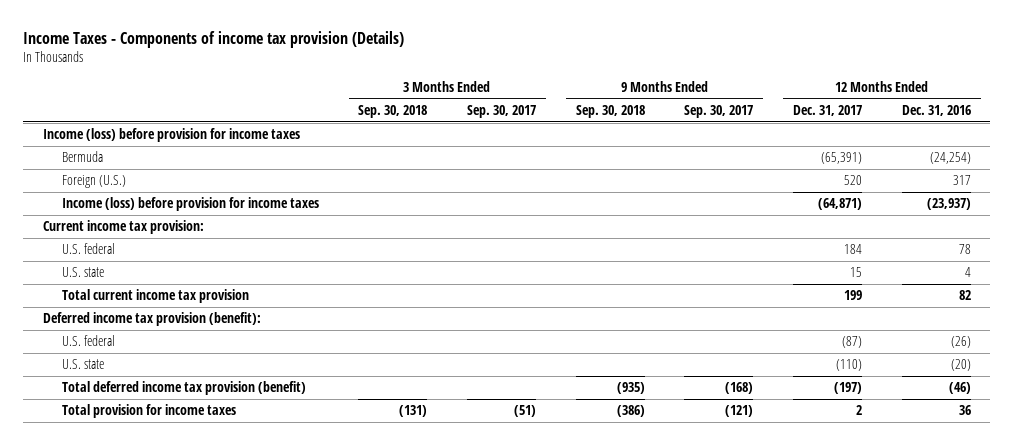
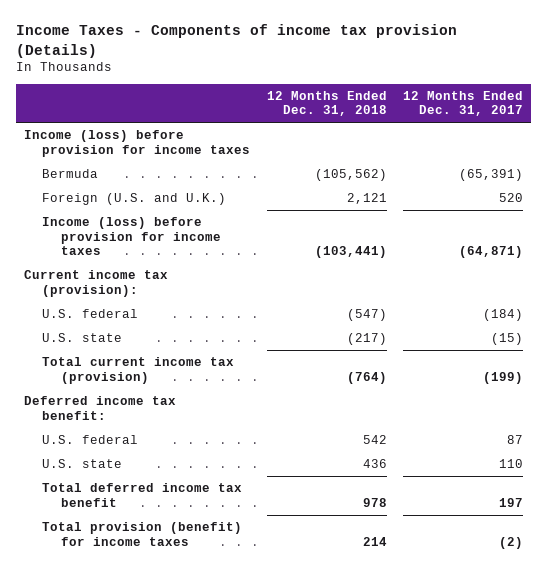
- | 3 Months Ended Sep. 30, 2018 | 3 Months Ended Sep. 30, 2017 | 9 Months Ended Sep. 30, 2018 | 9 Months Ended Sep. 30, 2017 | 12 Months Ended Dec. 31, 2017 | 12 Months Ended Dec. 31, 2016
+ | 12 Months Ended Dec. 31, 2018 | 12 Months Ended Dec. 31, 2017
- Foreign (U.S.) | | | | | 520 | 317
+ Foreign (U.S. and U.K.) | 2,121 | 520
- Current income tax provision:
- U.S. federal | | | | | 184 | 78
- U.S. state | | | | | 15 | 4
- Total current income tax provision | | | | | 199 | 82
- Deferred income tax provision (benefit):
- U.S. federal | | | | | (87) | (26)
- U.S. state | | | | | (110) | (20)
- Total deferred income tax provision (benefit) | | | (935) | (168) | (197) | (46)
- Total provision for income taxes | (131) | (51) | (386) | (121) | 2 | 36
+ Current income tax (provision):
+ U.S. federal | (547) | (184)
+ U.S. state | (217) | (15)
+ Total current income tax (provision) | (764) | (199)
+ Deferred income tax benefit:
+ U.S. federal | 542 | 87
+ U.S. state | 436 | 110
+ Total deferred income tax benefit | 978 | 197
+ Total provision (benefit) for income taxes | 214 | (2)

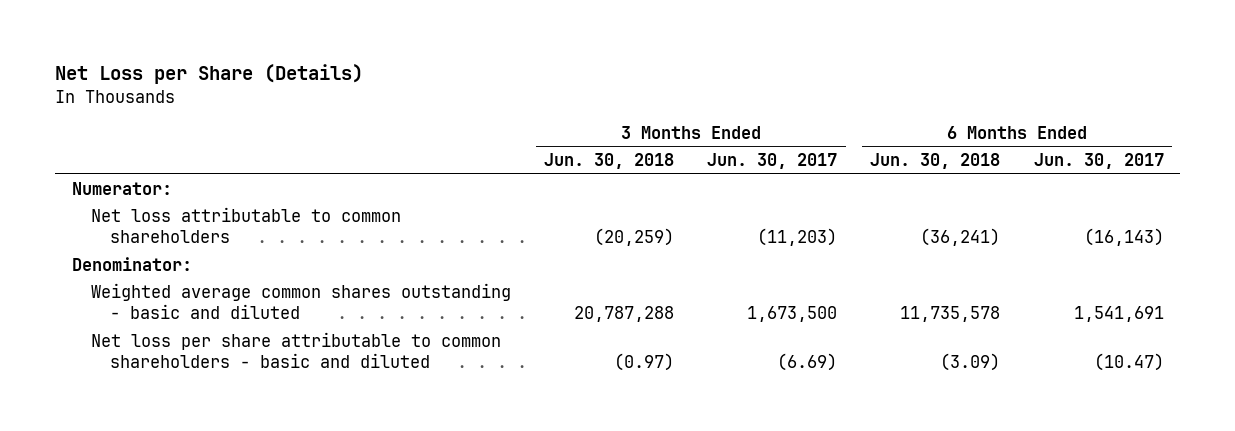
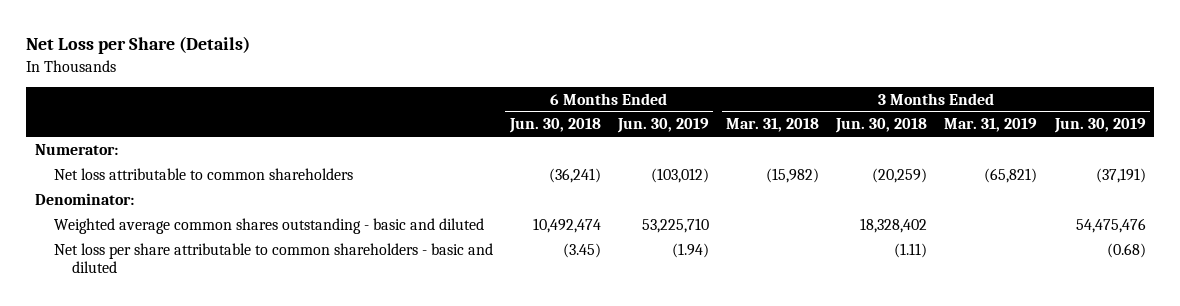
- | 3 Months Ended Jun. 30, 2018 | 3 Months Ended Jun. 30, 2017 | 6 Months Ended Jun. 30, 2018 | 6 Months Ended Jun. 30, 2017
+ | 6 Months Ended Jun. 30, 2018 | 6 Months Ended Jun. 30, 2019 | 3 Months Ended Mar. 31, 2018 | 3 Months Ended Jun. 30, 2018 | 3 Months Ended Mar. 31, 2019 | 3 Months Ended Jun. 30, 2019
- Weighted average common shares outstanding - basic and diluted | 20,787,288 | 1,673,500 | 11,735,578 | 1,541,691
- Net loss per share attributable to common shareholders - basic and diluted | (0.97) | (6.69) | (3.09) | (10.47)
+ Weighted average common shares outstanding - basic and diluted | 10,492,474 | 53,225,710 | | 18,328,402 | | 54,475,476
+ Net loss per share attributable to common shareholders - basic and diluted | (3.45) | (1.94) | | (1.11) | | (0.68)

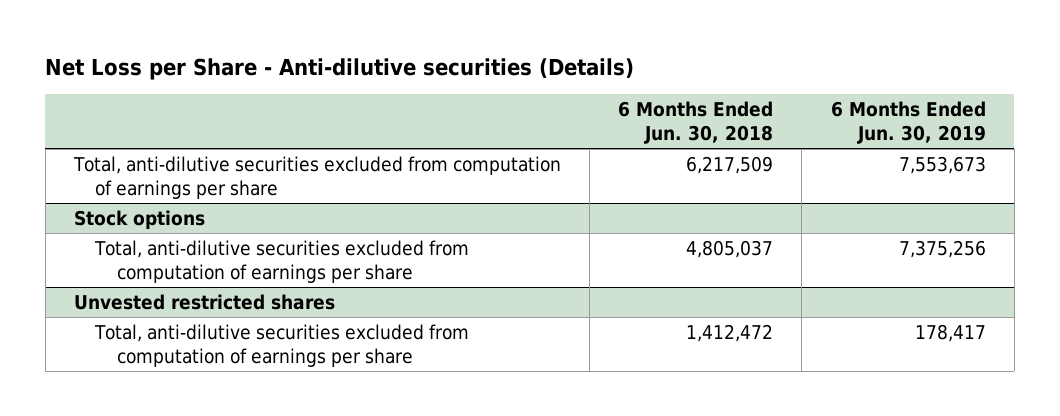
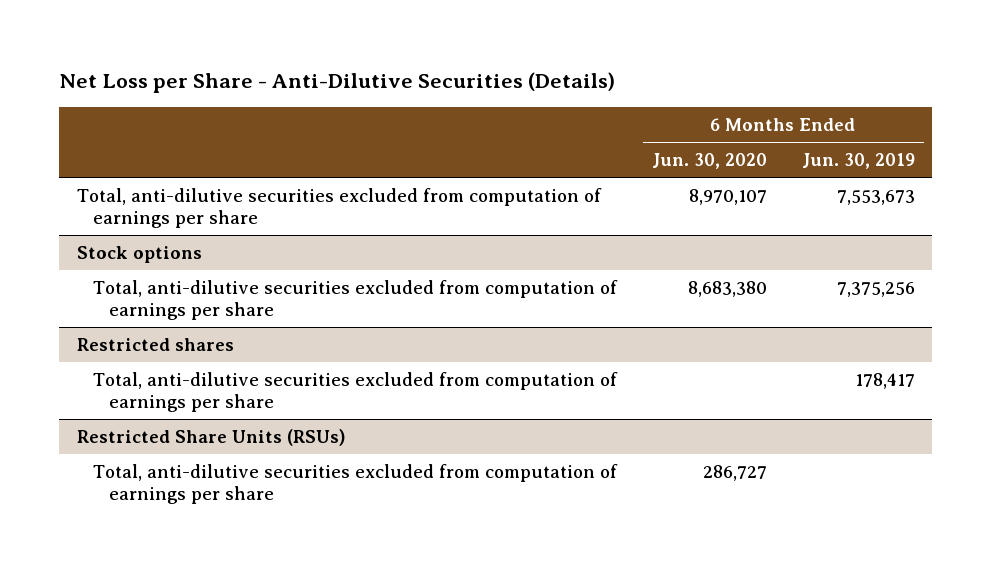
- Net Loss per Share - Anti-dilutive securities (Details)
+ Net Loss per Share - Anti-Dilutive Securities (Details)
- | 6 Months Ended Jun. 30, 2018 | 6 Months Ended Jun. 30, 2019
+ | 6 Months Ended Jun. 30, 2020 | 6 Months Ended Jun. 30, 2019
- Unvested restricted shares
+ Restricted shares
+ Restricted Share Units (RSUs)
+ Total, anti-dilutive securities excluded from computation of earnings per share | 286,727 |

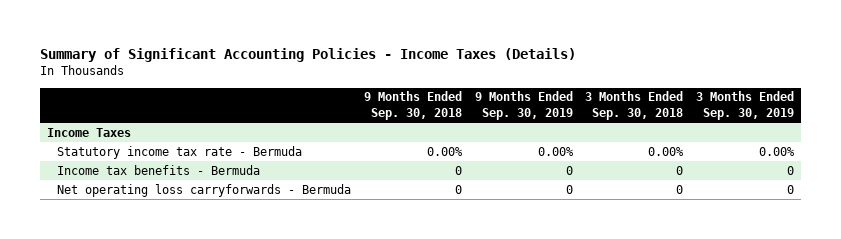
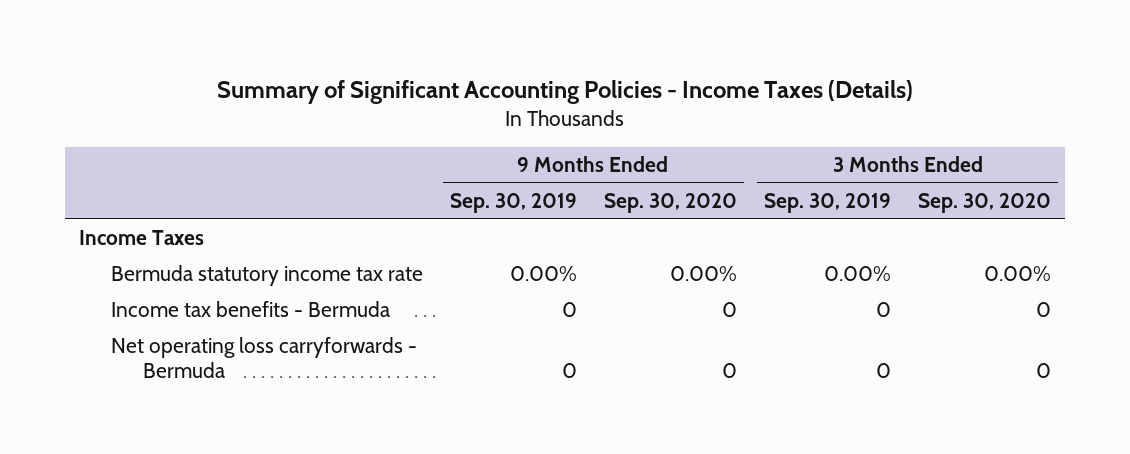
- | 9 Months Ended Sep. 30, 2018 | 9 Months Ended Sep. 30, 2019 | 3 Months Ended Sep. 30, 2018 | 3 Months Ended Sep. 30, 2019
+ | 9 Months Ended Sep. 30, 2019 | 9 Months Ended Sep. 30, 2020 | 3 Months Ended Sep. 30, 2019 | 3 Months Ended Sep. 30, 2020
- Statutory income tax rate - Bermuda | 0.00% | 0.00% | 0.00% | 0.00%
+ Bermuda statutory income tax rate | 0.00% | 0.00% | 0.00% | 0.00%

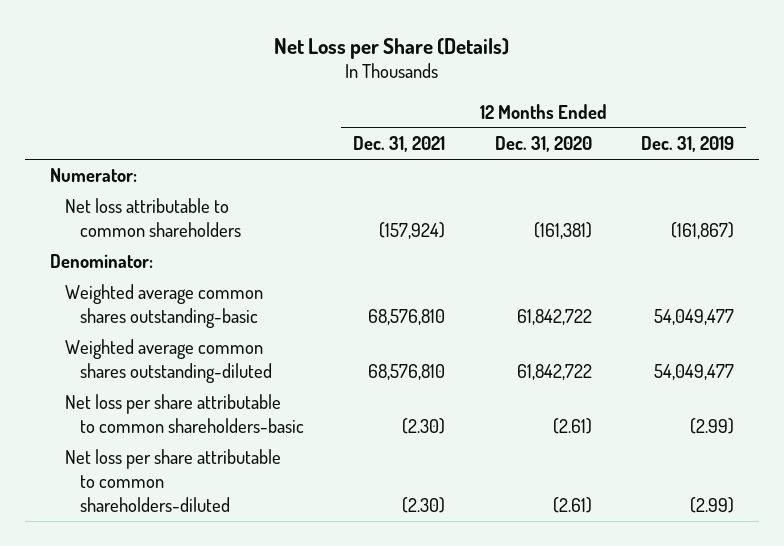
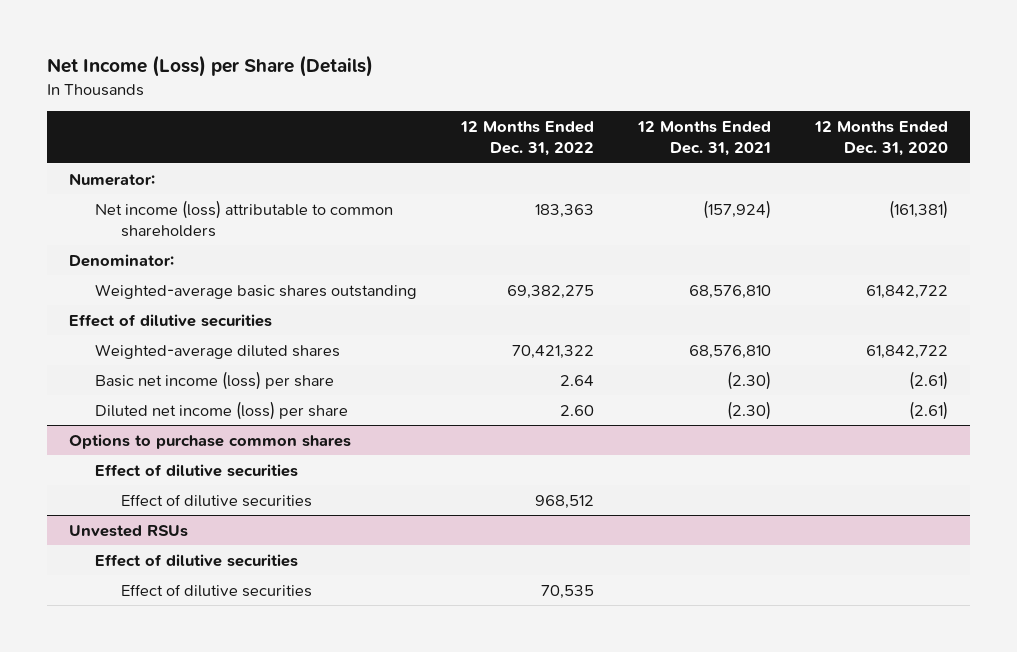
- Net Loss per Share (Details)
+ Net Income (Loss) per Share (Details)
- | 12 Months Ended Dec. 31, 2021 | 12 Months Ended Dec. 31, 2020 | 12 Months Ended Dec. 31, 2019
+ | 12 Months Ended Dec. 31, 2022 | 12 Months Ended Dec. 31, 2021 | 12 Months Ended Dec. 31, 2020
- Net loss attributable to common shareholders | (157,924) | (161,381) | (161,867)
+ Net income (loss) attributable to common shareholders | 183,363 | (157,924) | (161,381)
- Weighted average common shares outstanding-basic | 68,576,810 | 61,842,722 | 54,049,477
- Weighted average common shares outstanding-diluted | 68,576,810 | 61,842,722 | 54,049,477
- Net loss per share attributable to common shareholders-basic | (2.30) | (2.61) | (2.99)
- Net loss per share attributable to common shareholders-diluted | (2.30) | (2.61) | (2.99)
+ Weighted-average basic shares outstanding | 69,382,275 | 68,576,810 | 61,842,722
+ Effect of dilutive securities
+ Weighted-average diluted shares | 70,421,322 | 68,576,810 | 61,842,722
+ Basic net income (loss) per share | 2.64 | (2.30) | (2.61)
+ Diluted net income (loss) per share | 2.60 | (2.30) | (2.61)
+ Options to purchase common shares
+ Effect of dilutive securities
+ Effect of dilutive securities | 968,512 | |
+ Unvested RSUs
+ Effect of dilutive securities
+ Effect of dilutive securities | 70,535 | |

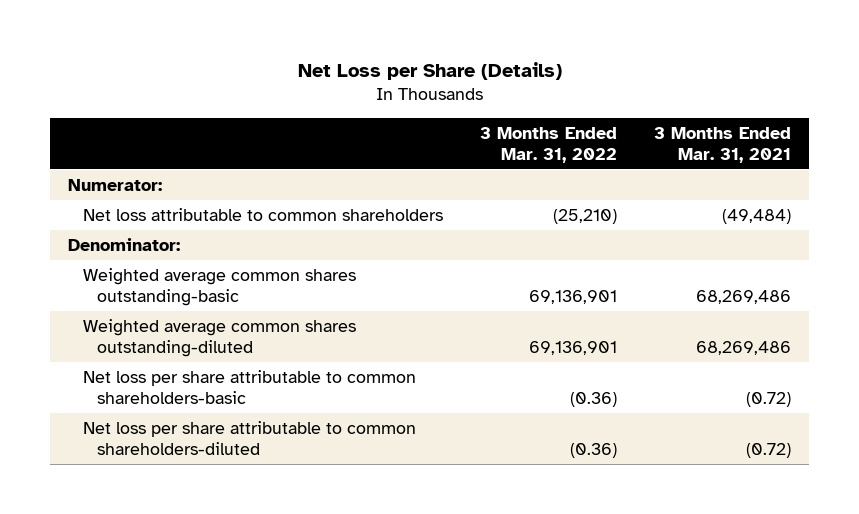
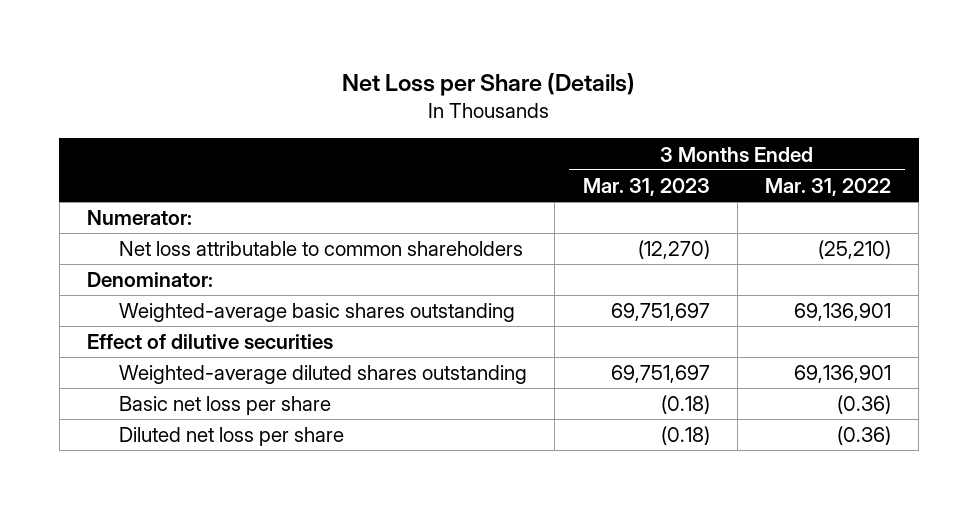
- | 3 Months Ended Mar. 31, 2022 | 3 Months Ended Mar. 31, 2021
+ | 3 Months Ended Mar. 31, 2023 | 3 Months Ended Mar. 31, 2022
- Weighted average common shares outstanding-basic | 69,136,901 | 68,269,486
- Weighted average common shares outstanding-diluted | 69,136,901 | 68,269,486
- Net loss per share attributable to common shareholders-basic | (0.36) | (0.72)
- Net loss per share attributable to common shareholders-diluted | (0.36) | (0.72)
+ Weighted-average basic shares outstanding | 69,751,697 | 69,136,901
+ Effect of dilutive securities
+ Weighted-average diluted shares outstanding | 69,751,697 | 69,136,901
+ Basic net loss per share | (0.18) | (0.36)
+ Diluted net loss per share | (0.18) | (0.36)

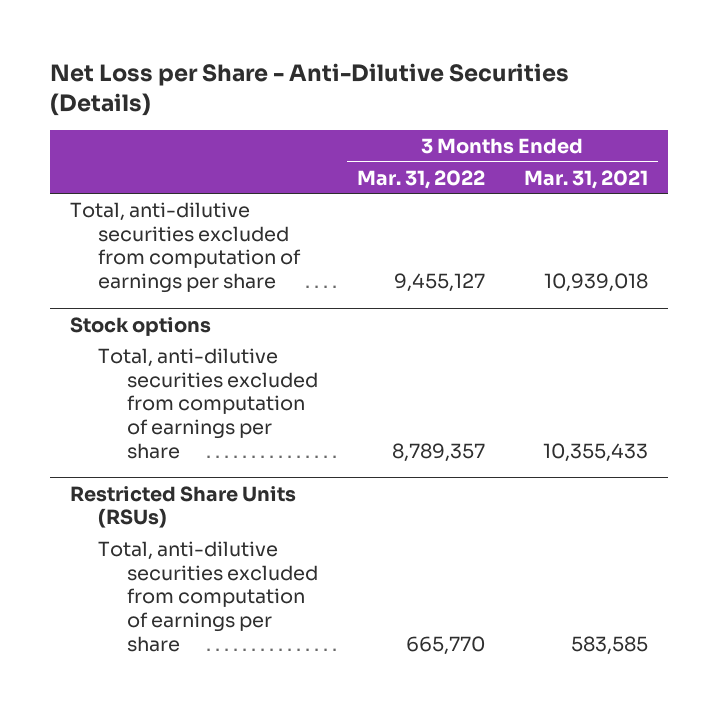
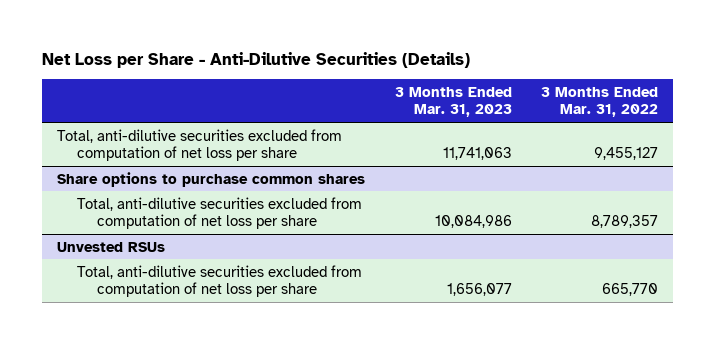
- | 3 Months Ended Mar. 31, 2022 | 3 Months Ended Mar. 31, 2021
+ | 3 Months Ended Mar. 31, 2023 | 3 Months Ended Mar. 31, 2022
- Total, anti-dilutive securities excluded from computation of earnings per share | 9,455,127 | 10,939,018
- Stock options
- Total, anti-dilutive securities excluded from computation of earnings per share | 8,789,357 | 10,355,433
- Restricted Share Units (RSUs)
- Total, anti-dilutive securities excluded from computation of earnings per share | 665,770 | 583,585
+ Total, anti-dilutive securities excluded from computation of net loss per share | 11,741,063 | 9,455,127
+ Share options to purchase common shares
+ Total, anti-dilutive securities excluded from computation of net loss per share | 10,084,986 | 8,789,357
+ Unvested RSUs
+ Total, anti-dilutive securities excluded from computation of net loss per share | 1,656,077 | 665,770

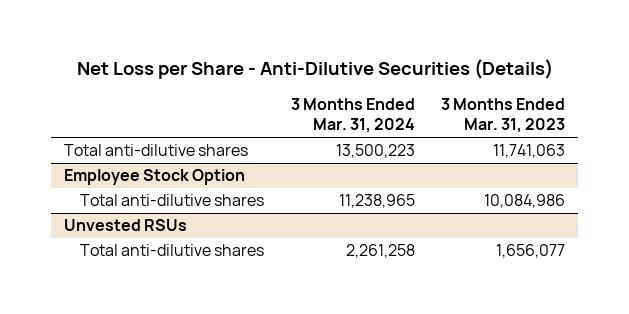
- | 3 Months Ended Mar. 31, 2023 | 3 Months Ended Mar. 31, 2022
+ | 3 Months Ended Mar. 31, 2024 | 3 Months Ended Mar. 31, 2023
- Total, anti-dilutive securities excluded from computation of net loss per share | 11,741,063 | 9,455,127
- Share options to purchase common shares
- Total, anti-dilutive securities excluded from computation of net loss per share | 10,084,986 | 8,789,357
+ Total anti-dilutive shares | 13,500,223 | 11,741,063
+ Employee Stock Option
+ Total anti-dilutive shares | 11,238,965 | 10,084,986
@ Unvested RSUs
- Total, anti-dilutive securities excluded from computation of net loss per share | 1,656,077 | 665,770
+ Total anti-dilutive shares | 2,261,258 | 1,656,077

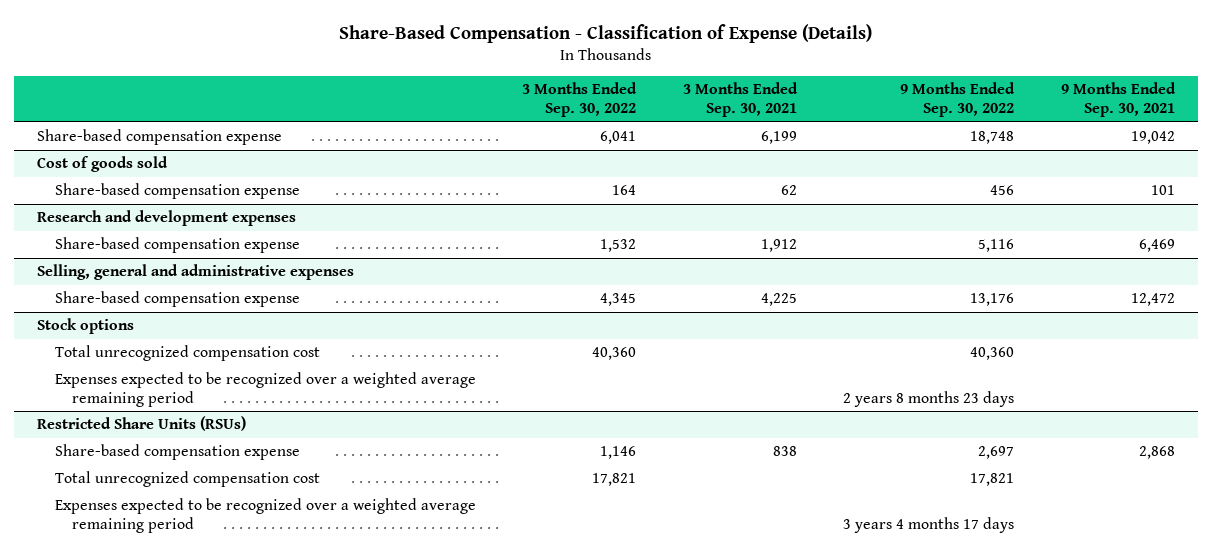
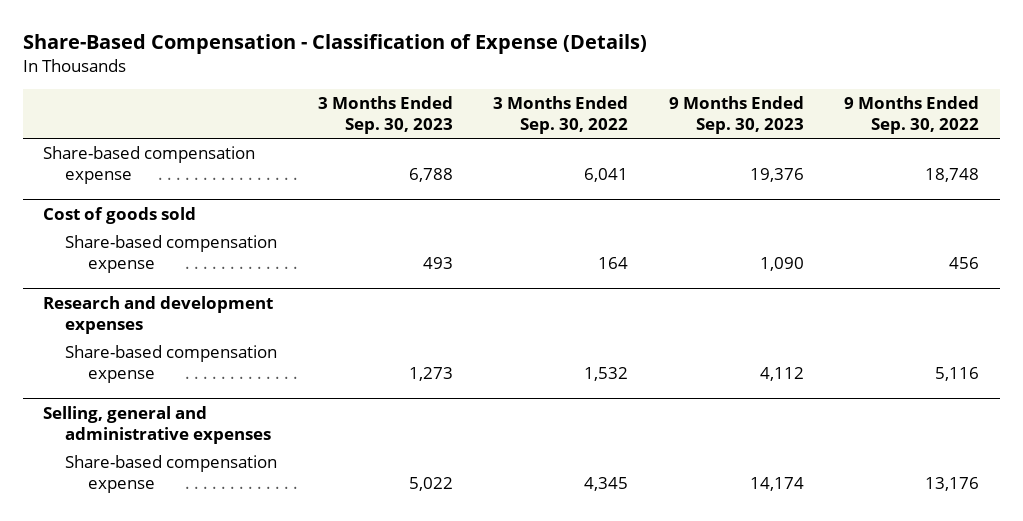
- | 3 Months Ended Sep. 30, 2022 | 3 Months Ended Sep. 30, 2021 | 9 Months Ended Sep. 30, 2022 | 9 Months Ended Sep. 30, 2021
+ | 3 Months Ended Sep. 30, 2023 | 3 Months Ended Sep. 30, 2022 | 9 Months Ended Sep. 30, 2023 | 9 Months Ended Sep. 30, 2022
- Stock options
- Total unrecognized compensation cost | 40,360 | | 40,360 |
- Expenses expected to be recognized over a weighted average remaining period | | | 2 years 8 months 23 days |
- Restricted Share Units (RSUs)
- Share-based compensation expense | 1,146 | 838 | 2,697 | 2,868
- Total unrecognized compensation cost | 17,821 | | 17,821 |
- Expenses expected to be recognized over a weighted average remaining period | | | 3 years 4 months 17 days |

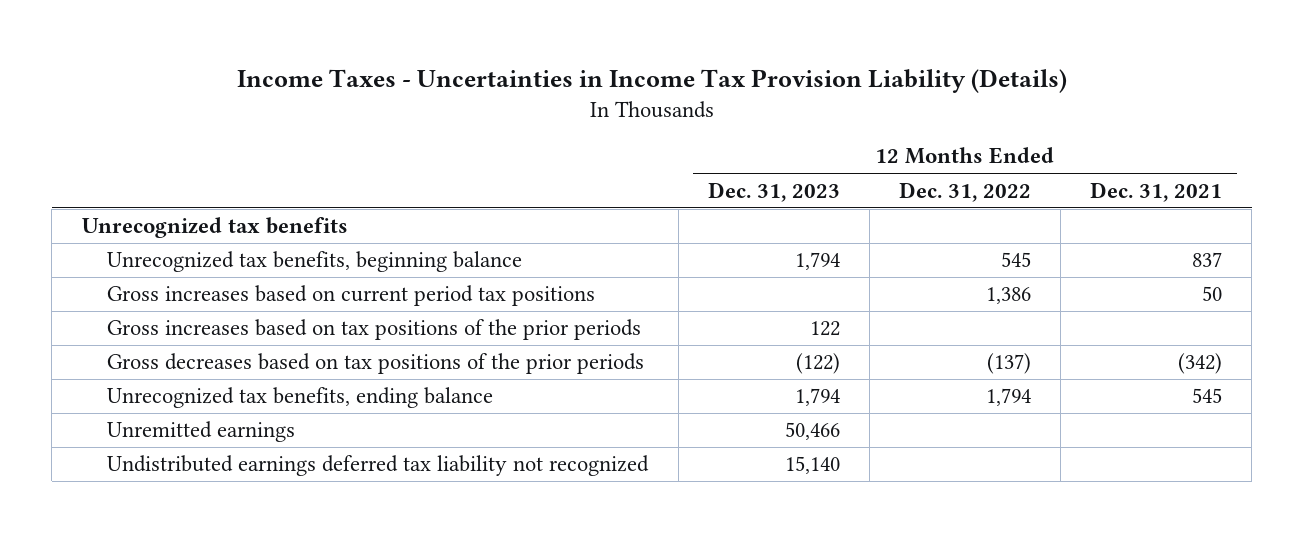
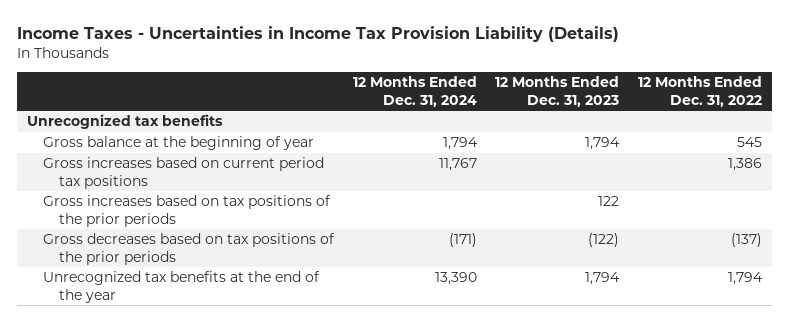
- | 12 Months Ended Dec. 31, 2023 | 12 Months Ended Dec. 31, 2022 | 12 Months Ended Dec. 31, 2021
+ | 12 Months Ended Dec. 31, 2024 | 12 Months Ended Dec. 31, 2023 | 12 Months Ended Dec. 31, 2022
- Unrecognized tax benefits, beginning balance | 1,794 | 545 | 837
+ Gross balance at the beginning of year | 1,794 | 1,794 | 545
- Unrecognized tax benefits, ending balance | 1,794 | 1,794 | 545
- Unremitted earnings | 50,466 | |
- Undistributed earnings deferred tax liability not recognized | 15,140 | |
+ Unrecognized tax benefits at the end of the year | 13,390 | 1,794 | 1,794

